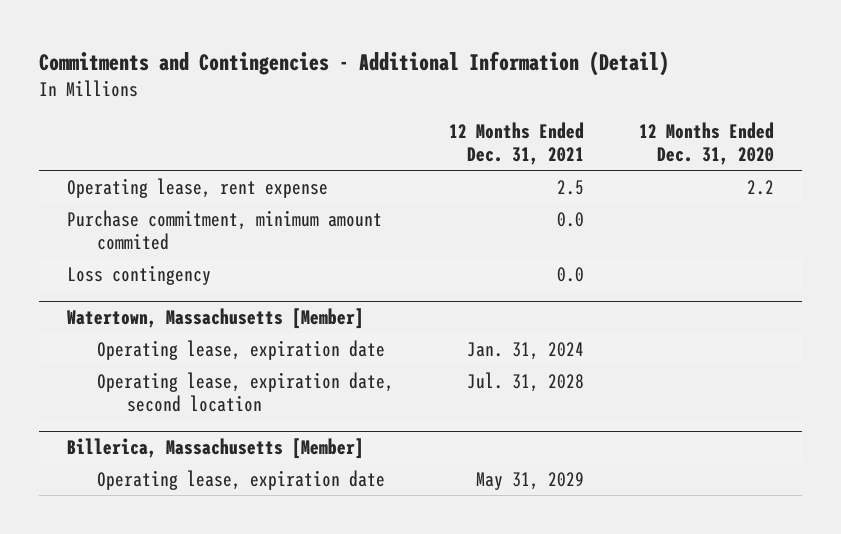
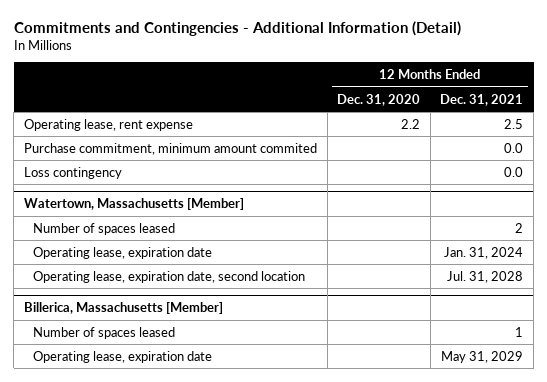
- | 12 Months Ended Dec. 31, 2021 | 12 Months Ended Dec. 31, 2020
+ | 12 Months Ended Dec. 31, 2020 | 12 Months Ended Dec. 31, 2021
@ Watertown, Massachusetts [Member]
+ Number of spaces leased | | 2
@ Billerica, Massachusetts [Member]
+ Number of spaces leased | | 1

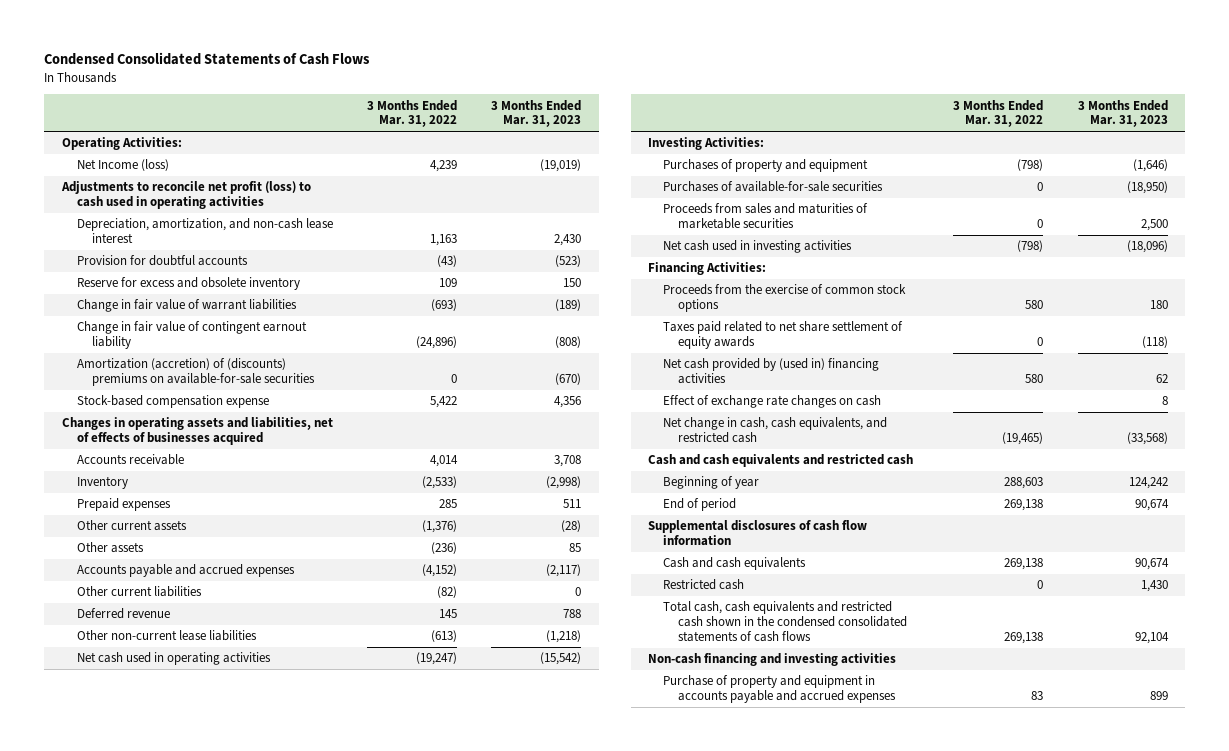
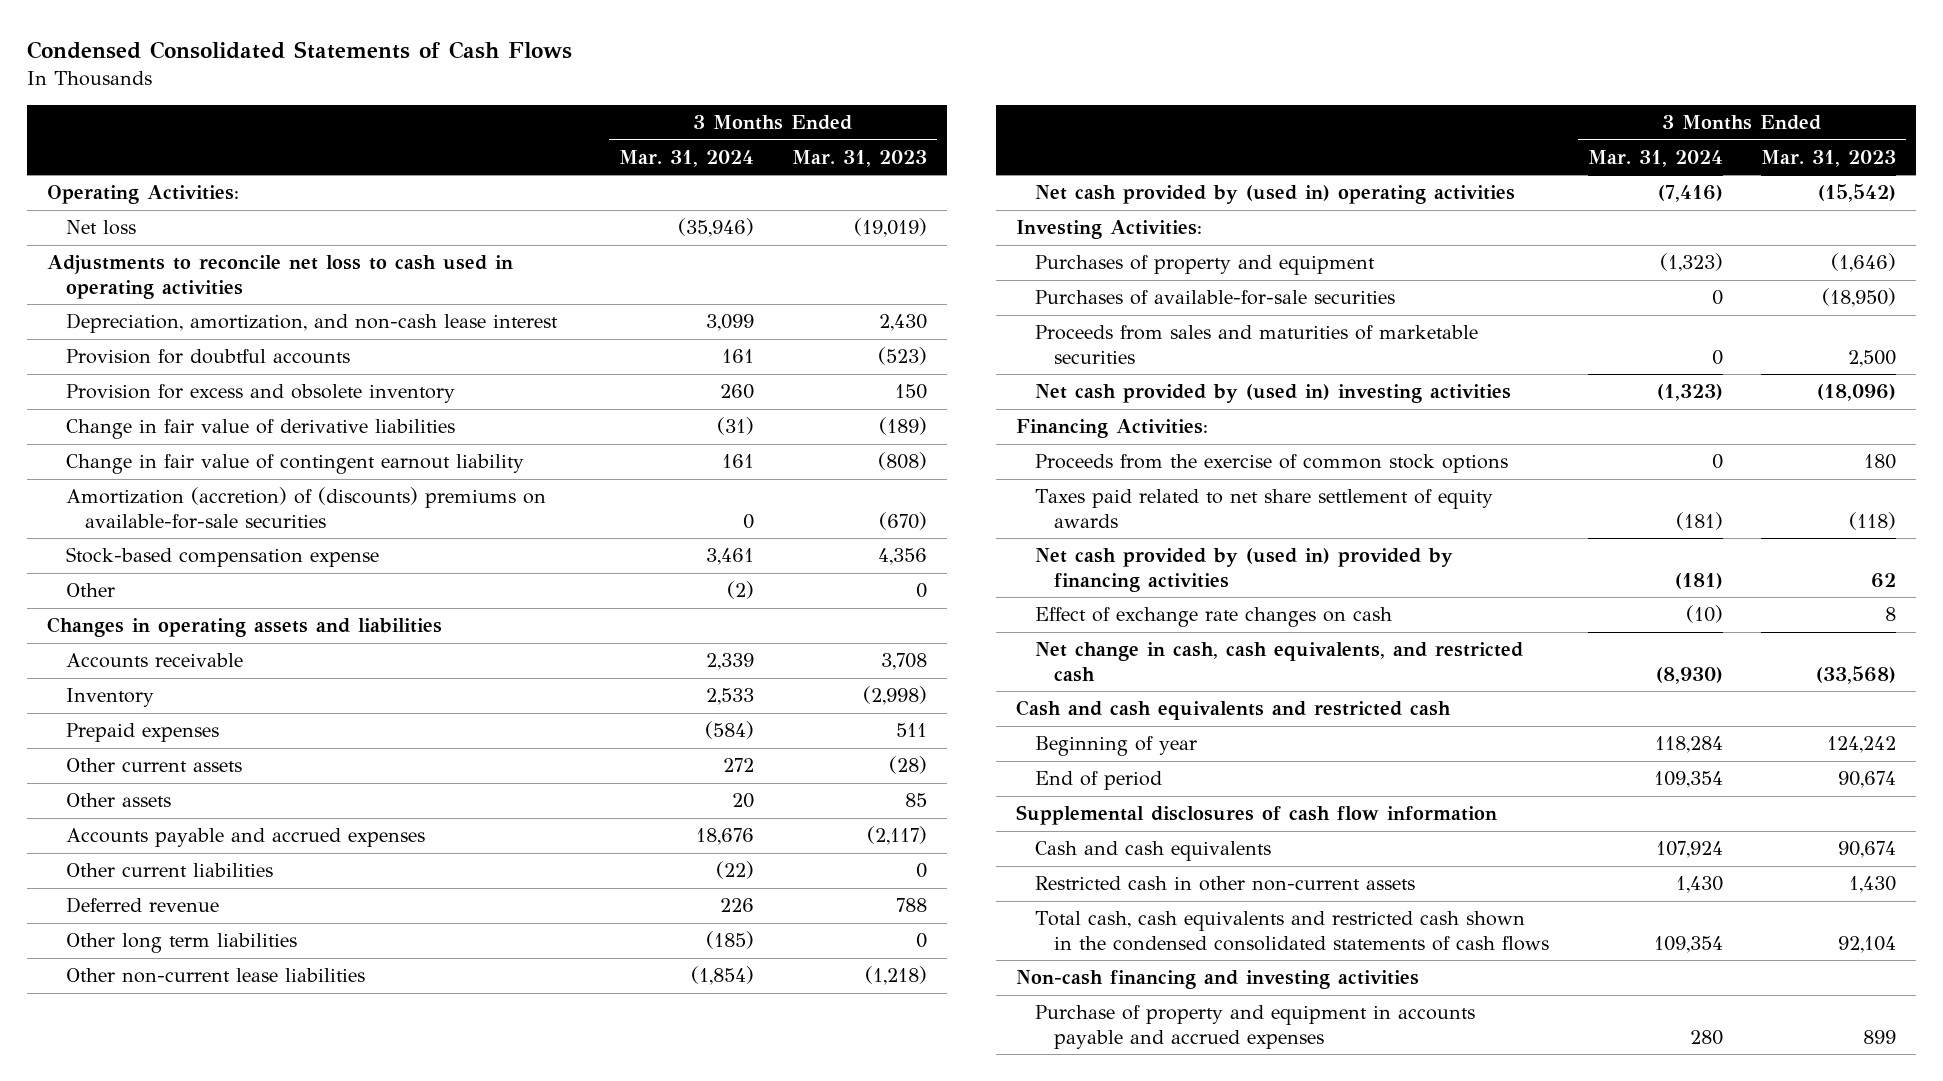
- | 3 Months Ended Mar. 31, 2022 | 3 Months Ended Mar. 31, 2023
+ | 3 Months Ended Mar. 31, 2024 | 3 Months Ended Mar. 31, 2023
- Net Income (loss) | 4,239 | (19,019)
- Adjustments to reconcile net profit (loss) to cash used in operating activities
+ Net loss | (35,946) | (19,019)
+ Adjustments to reconcile net loss to cash used in operating activities
- Reserve for excess and obsolete inventory | 109 | 150
- Change in fair value of warrant liabilities | (693) | (189)
+ Provision for excess and obsolete inventory | 260 | 150
+ Change in fair value of derivative liabilities | (31) | (189)
- Changes in operating assets and liabilities, net of effects of businesses acquired
+ Other | (2) | 0
+ Changes in operating assets and liabilities
+ Other long term liabilities | (185) | 0
- Net cash used in operating activities | (19,247) | (15,542)
+ Net cash provided by (used in) operating activities | (7,416) | (15,542)
- Net cash used in investing activities | (798) | (18,096)
+ Net cash provided by (used in) investing activities | (1,323) | (18,096)
- Net cash provided by (used in) financing activities | 580 | 62
+ Net cash provided by (used in) provided by financing activities | (181) | 62
- Restricted cash | 0 | 1,430
+ Restricted cash in other non-current assets | 1,430 | 1,430

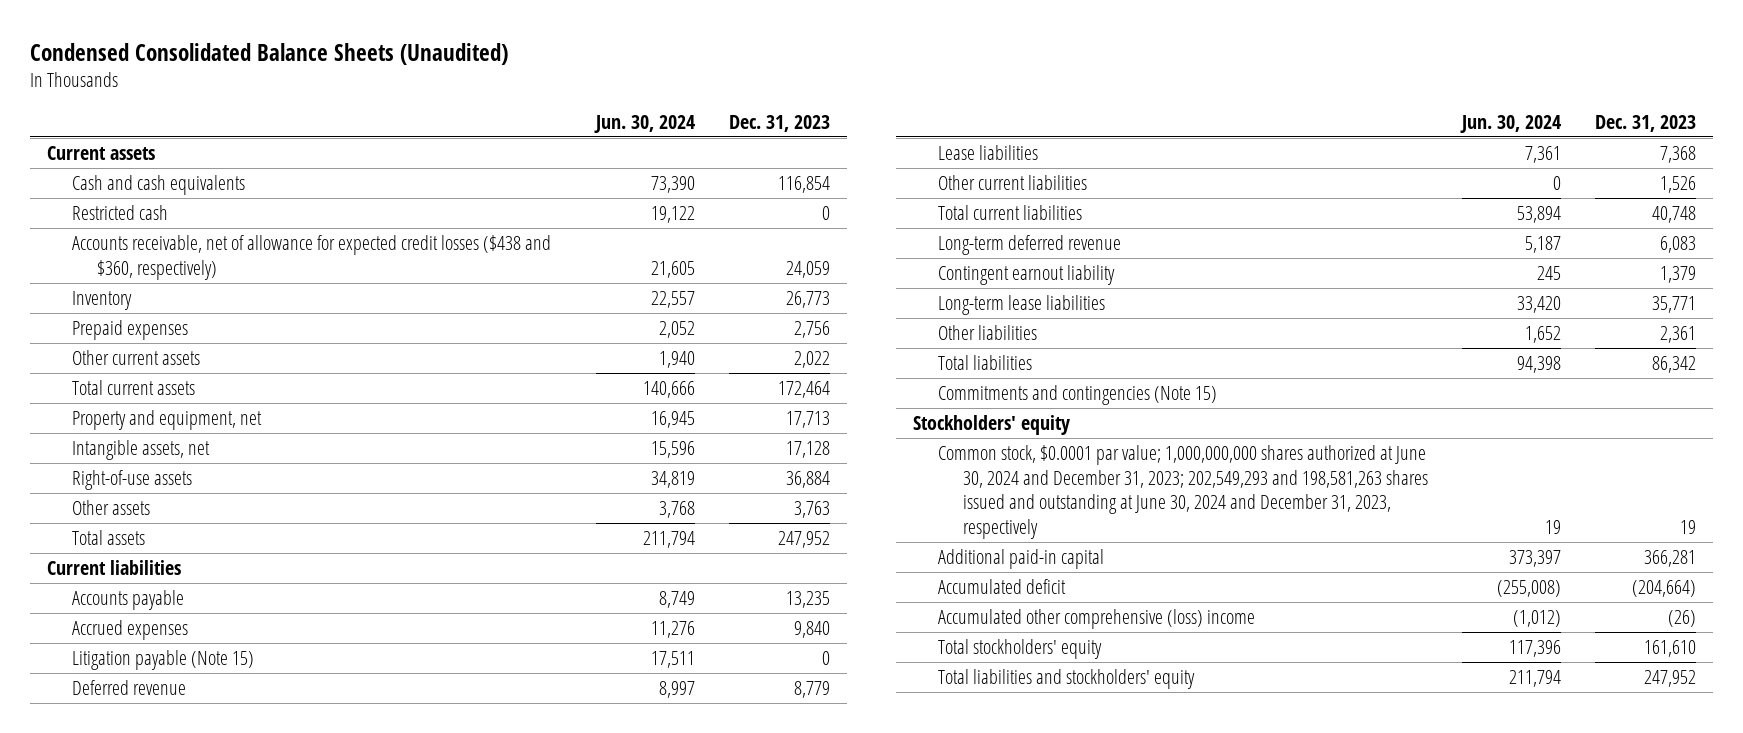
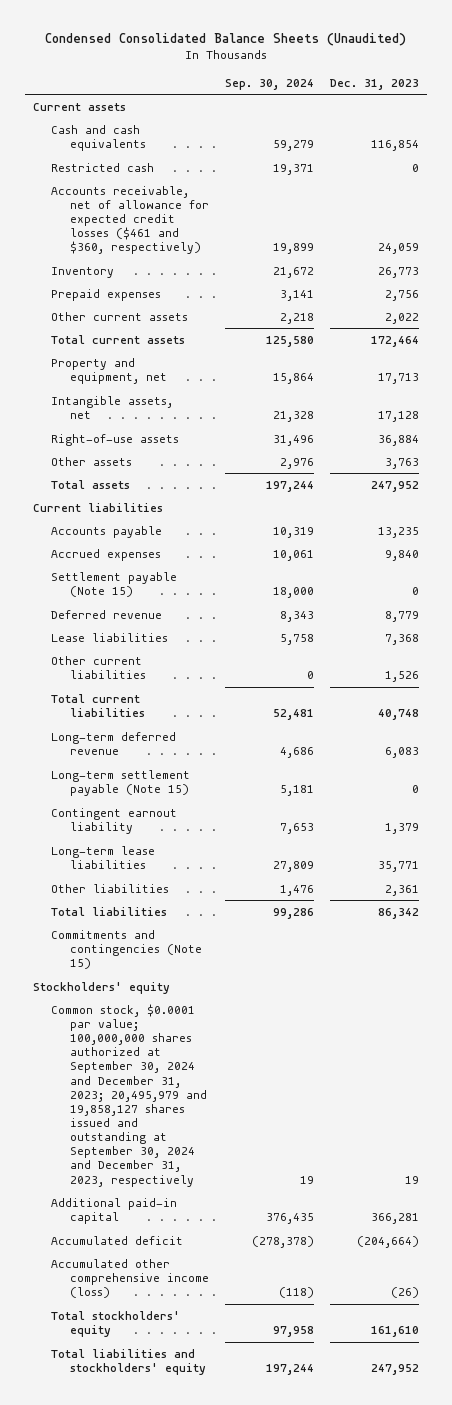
- | Jun. 30, 2024 | Dec. 31, 2023
+ | Sep. 30, 2024 | Dec. 31, 2023
- Accounts receivable, net of allowance for expected credit losses ($438 and $360, respectively) | 21,605 | 24,059
+ Accounts receivable, net of allowance for expected credit losses ($461 and $360, respectively) | 19,899 | 24,059
- Litigation payable (Note 15) | 17,511 | 0
+ Settlement payable (Note 15) | 18,000 | 0
+ Long-term settlement payable (Note 15) | 5,181 | 0
- Common stock, $0.0001 par value; 1,000,000,000 shares authorized at June 30, 2024 and December 31, 2023; 202,549,293 and 198,581,263 shares issued and outstanding at June 30, 2024 and December 31, 2023, respectively | 19 | 19
+ Common stock, $0.0001 par value; 100,000,000 shares authorized at September 30, 2024 and December 31, 2023; 20,495,979 and 19,858,127 shares issued and outstanding at September 30, 2024 and December 31, 2023, respectively | 19 | 19
- Accumulated other comprehensive (loss) income | (1,012) | (26)
+ Accumulated other comprehensive income (loss) | (118) | (26)

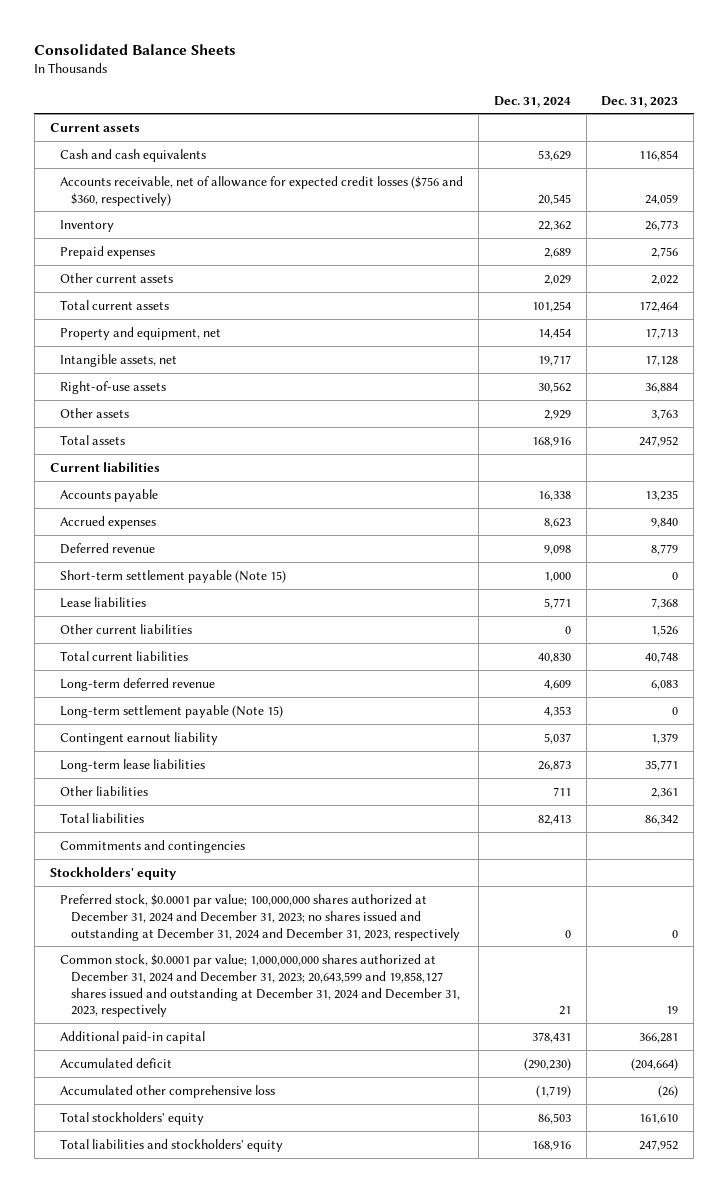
- Condensed Consolidated Balance Sheets (Unaudited)
+ Consolidated Balance Sheets
- | Sep. 30, 2024 | Dec. 31, 2023
+ | Dec. 31, 2024 | Dec. 31, 2023
- Restricted cash | 19,371 | 0
- Accounts receivable, net of allowance for expected credit losses ($461 and $360, respectively) | 19,899 | 24,059
+ Accounts receivable, net of allowance for expected credit losses ($756 and $360, respectively) | 20,545 | 24,059
- Settlement payable (Note 15) | 18,000 | 0
+ Short-term settlement payable (Note 15) | 1,000 | 0
- Commitments and contingencies (Note 15)
+ Commitments and contingencies
- Common stock, $0.0001 par value; 100,000,000 shares authorized at September 30, 2024 and December 31, 2023; 20,495,979 and 19,858,127 shares issued and outstanding at September 30, 2024 and December 31, 2023, respectively | 19 | 19
+ Preferred stock, $0.0001 par value; 100,000,000 shares authorized at December 31, 2024 and December 31, 2023; no shares issued and outstanding at December 31, 2024 and December 31, 2023, respectively | 0 | 0
+ Common stock, $0.0001 par value; 1,000,000,000 shares authorized at December 31, 2024 and December 31, 2023; 20,643,599 and 19,858,127 shares issued and outstanding at December 31, 2024 and December 31, 2023, respectively | 21 | 19
- Accumulated other comprehensive income (loss) | (118) | (26)
+ Accumulated other comprehensive loss | (1,719) | (26)

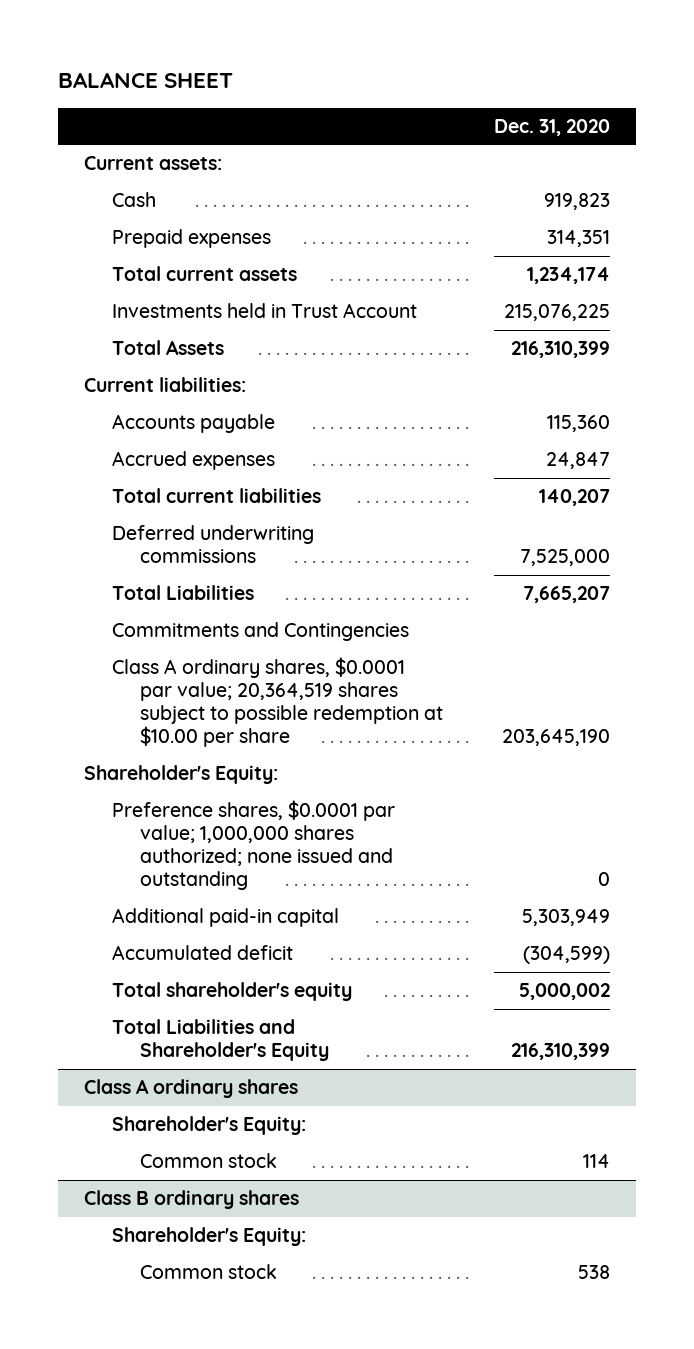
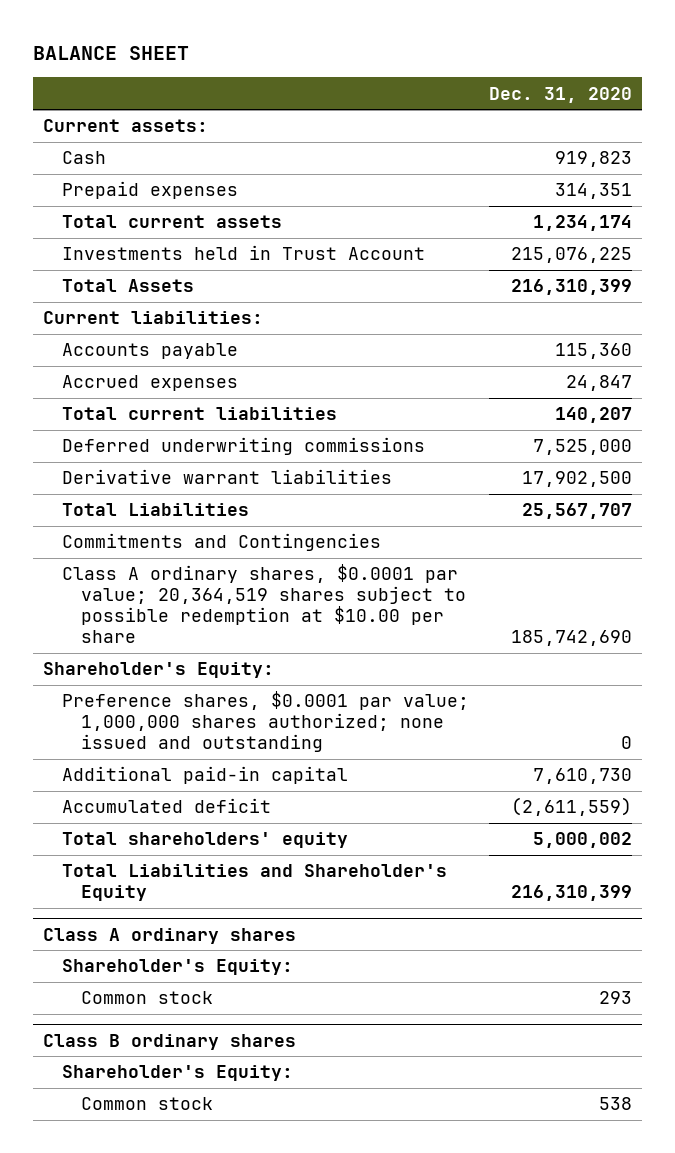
- Total Liabilities | 7,665,207
+ Derivative warrant liabilities | 17,902,500
+ Total Liabilities | 25,567,707
- Class A ordinary shares, $0.0001 par value; 20,364,519 shares subject to possible redemption at $10.00 per share | 203,645,190
+ Class A ordinary shares, $0.0001 par value; 20,364,519 shares subject to possible redemption at $10.00 per share | 185,742,690
- Additional paid-in capital | 5,303,949
- Accumulated deficit | (304,599)
- Total shareholder's equity | 5,000,002
+ Additional paid-in capital | 7,610,730
+ Accumulated deficit | (2,611,559)
+ Total shareholders' equity | 5,000,002
@ Class A ordinary shares
- Common stock | 114
+ Common stock | 293

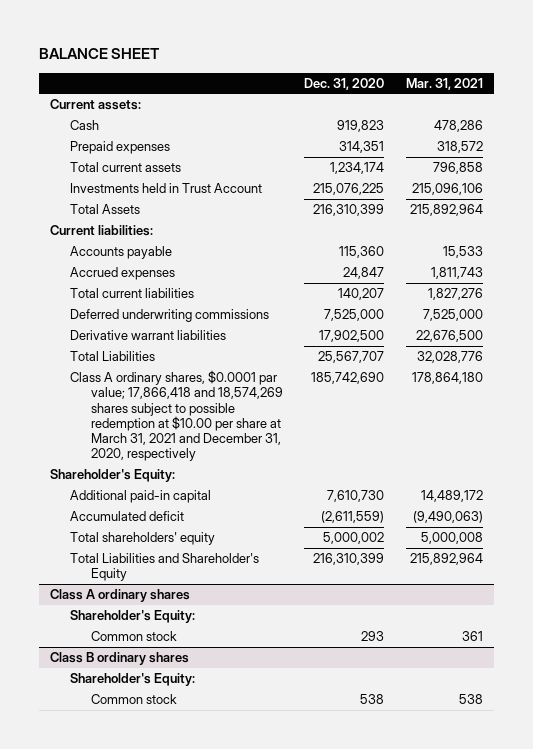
- | Dec. 31, 2020
+ | Dec. 31, 2020 | Mar. 31, 2021
- Commitments and Contingencies
- Class A ordinary shares, $0.0001 par value; 20,364,519 shares subject to possible redemption at $10.00 per share | 185,742,690
+ Class A ordinary shares, $0.0001 par value; 17,866,418 and 18,574,269 shares subject to possible redemption at $10.00 per share at March 31, 2021 and December 31, 2020, respectively | 185,742,690 | 178,864,180
- Preference shares, $0.0001 par value; 1,000,000 shares authorized; none issued and outstanding | 0

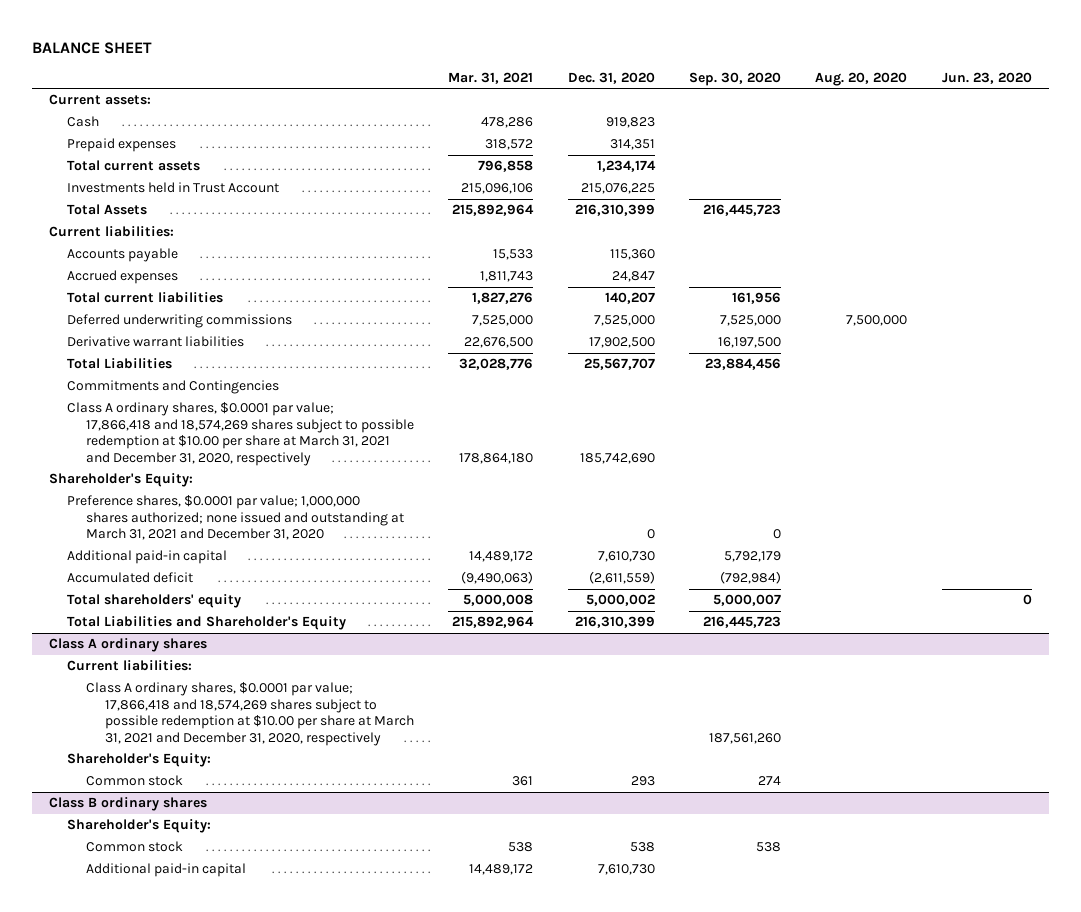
- | Dec. 31, 2020 | Mar. 31, 2021
+ | Mar. 31, 2021 | Dec. 31, 2020 | Sep. 30, 2020 | Aug. 20, 2020 | Jun. 23, 2020
+ Commitments and Contingencies
+ Preference shares, $0.0001 par value; 1,000,000 shares authorized; none issued and outstanding at March 31, 2021 and December 31, 2020 | | 0 | 0 | |
@ Class A ordinary shares
+ Current liabilities:
+ Class A ordinary shares, $0.0001 par value; 17,866,418 and 18,574,269 shares subject to possible redemption at $10.00 per share at March 31, 2021 and December 31, 2020, respectively | | | 187,561,260 | |
@ Class B ordinary shares
+ Additional paid-in capital | 14,489,172 | 7,610,730 | | |

